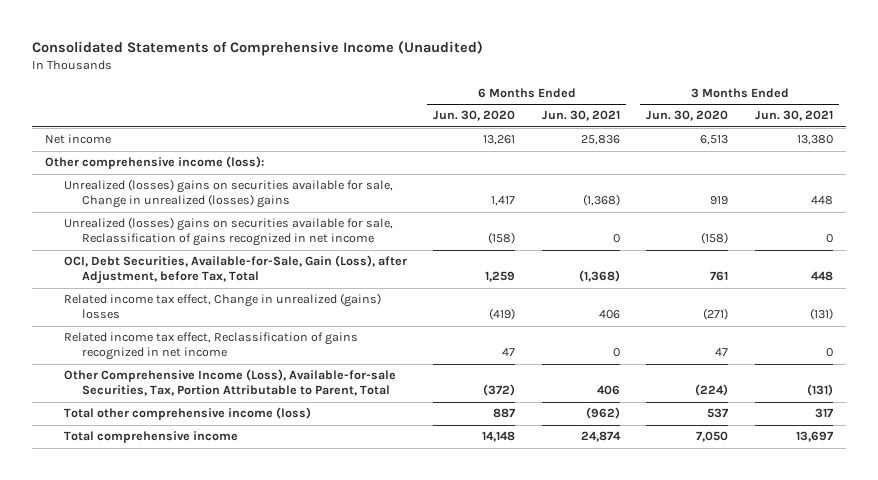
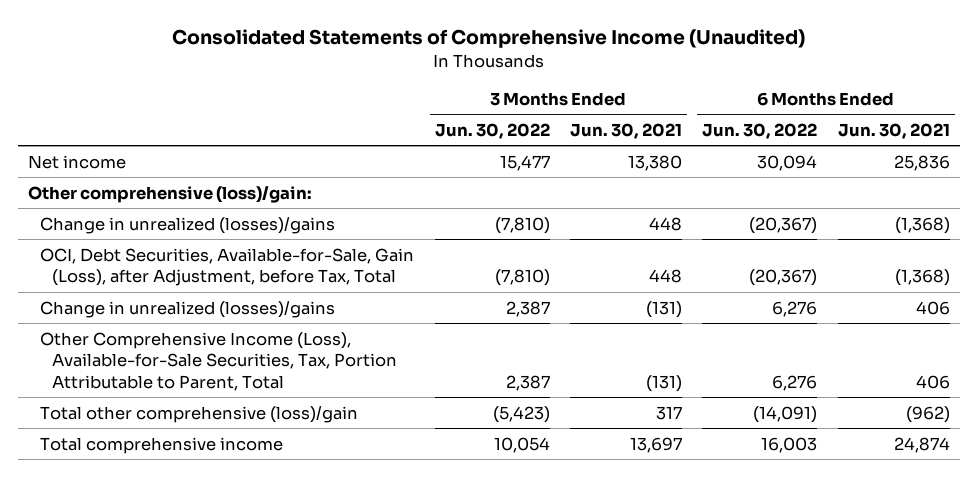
- | 6 Months Ended Jun. 30, 2020 | 6 Months Ended Jun. 30, 2021 | 3 Months Ended Jun. 30, 2020 | 3 Months Ended Jun. 30, 2021
+ | 3 Months Ended Jun. 30, 2022 | 3 Months Ended Jun. 30, 2021 | 6 Months Ended Jun. 30, 2022 | 6 Months Ended Jun. 30, 2021
- Other comprehensive income (loss):
- Unrealized (losses) gains on securities available for sale, Change in unrealized (losses) gains | 1,417 | (1,368) | 919 | 448
- Unrealized (losses) gains on securities available for sale, Reclassification of gains recognized in net income | (158) | 0 | (158) | 0
+ Other comprehensive (loss)/gain:
+ Change in unrealized (losses)/gains | (7,810) | 448 | (20,367) | (1,368)
- Related income tax effect, Change in unrealized (gains) losses | (419) | 406 | (271) | (131)
- Related income tax effect, Reclassification of gains recognized in net income | 47 | 0 | 47 | 0
- Other Comprehensive Income (Loss), Available-for-sale Securities, Tax, Portion Attributable to Parent, Total | (372) | 406 | (224) | (131)
- Total other comprehensive income (loss) | 887 | (962) | 537 | 317
+ Change in unrealized (losses)/gains | 2,387 | (131) | 6,276 | 406
+ Other Comprehensive Income (Loss), Available-for-Sale Securities, Tax, Portion Attributable to Parent, Total | 2,387 | (131) | 6,276 | 406
+ Total other comprehensive (loss)/gain | (5,423) | 317 | (14,091) | (962)

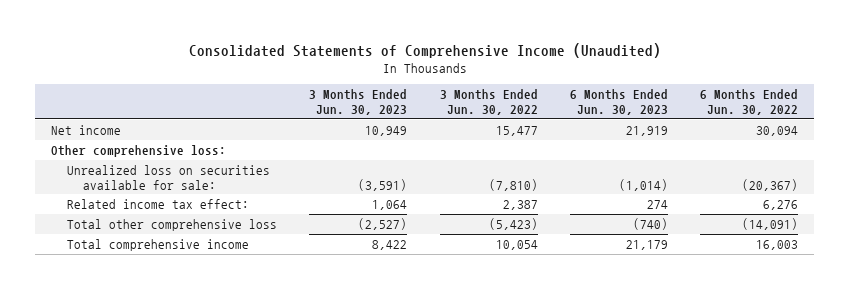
- | 3 Months Ended Jun. 30, 2022 | 3 Months Ended Jun. 30, 2021 | 6 Months Ended Jun. 30, 2022 | 6 Months Ended Jun. 30, 2021
+ | 3 Months Ended Jun. 30, 2023 | 3 Months Ended Jun. 30, 2022 | 6 Months Ended Jun. 30, 2023 | 6 Months Ended Jun. 30, 2022
- Other comprehensive (loss)/gain:
- Change in unrealized (losses)/gains | (7,810) | 448 | (20,367) | (1,368)
- OCI, Debt Securities, Available-for-Sale, Gain (Loss), after Adjustment, before Tax, Total | (7,810) | 448 | (20,367) | (1,368)
- Change in unrealized (losses)/gains | 2,387 | (131) | 6,276 | 406
- Other Comprehensive Income (Loss), Available-for-Sale Securities, Tax, Portion Attributable to Parent, Total | 2,387 | (131) | 6,276 | 406
- Total other comprehensive (loss)/gain | (5,423) | 317 | (14,091) | (962)
+ Other comprehensive loss:
+ Unrealized loss on securities available for sale: | (3,591) | (7,810) | (1,014) | (20,367)
+ Related income tax effect: | 1,064 | 2,387 | 274 | 6,276
+ Total other comprehensive loss | (2,527) | (5,423) | (740) | (14,091)

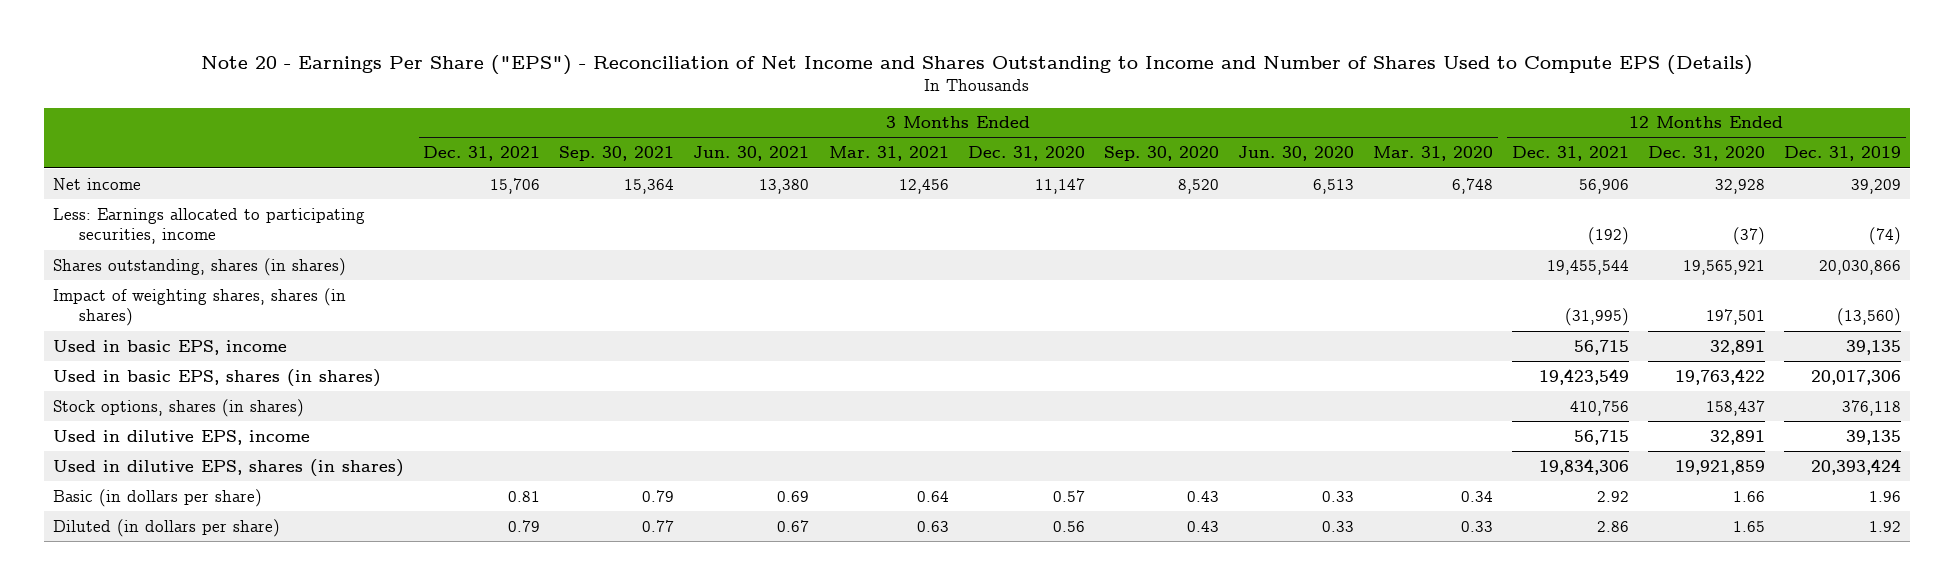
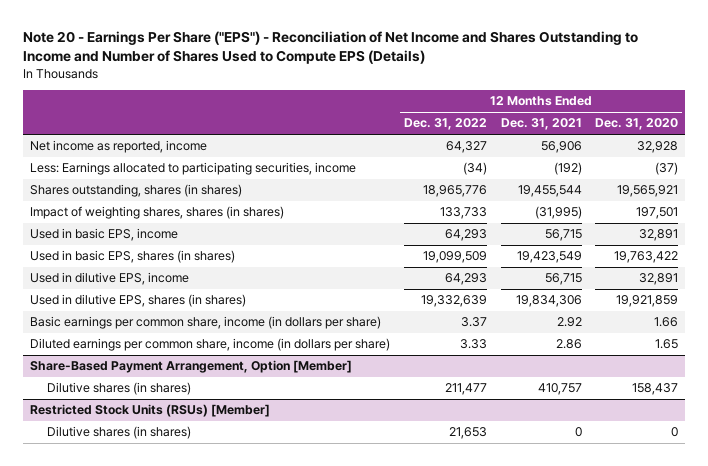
- | 3 Months Ended Dec. 31, 2021 | 3 Months Ended Sep. 30, 2021 | 3 Months Ended Jun. 30, 2021 | 3 Months Ended Mar. 31, 2021 | 3 Months Ended Dec. 31, 2020 | 3 Months Ended Sep. 30, 2020 | 3 Months Ended Jun. 30, 2020 | 3 Months Ended Mar. 31, 2020 | 12 Months Ended Dec. 31, 2021 | 12 Months Ended Dec. 31, 2020 | 12 Months Ended Dec. 31, 2019
+ | 12 Months Ended Dec. 31, 2022 | 12 Months Ended Dec. 31, 2021 | 12 Months Ended Dec. 31, 2020
- Net income | 15,706 | 15,364 | 13,380 | 12,456 | 11,147 | 8,520 | 6,513 | 6,748 | 56,906 | 32,928 | 39,209
+ Net income as reported, income | 64,327 | 56,906 | 32,928
- Stock options, shares (in shares) | | | | | | | | | 410,756 | 158,437 | 376,118
- Basic (in dollars per share) | 0.81 | 0.79 | 0.69 | 0.64 | 0.57 | 0.43 | 0.33 | 0.34 | 2.92 | 1.66 | 1.96
- Diluted (in dollars per share) | 0.79 | 0.77 | 0.67 | 0.63 | 0.56 | 0.43 | 0.33 | 0.33 | 2.86 | 1.65 | 1.92
+ Basic earnings per common share, income (in dollars per share) | 3.37 | 2.92 | 1.66
+ Diluted earnings per common share, income (in dollars per share) | 3.33 | 2.86 | 1.65
+ Share-Based Payment Arrangement, Option [Member]
+ Dilutive shares (in shares) | 211,477 | 410,757 | 158,437
+ Restricted Stock Units (RSUs) [Member]
+ Dilutive shares (in shares) | 21,653 | 0 | 0

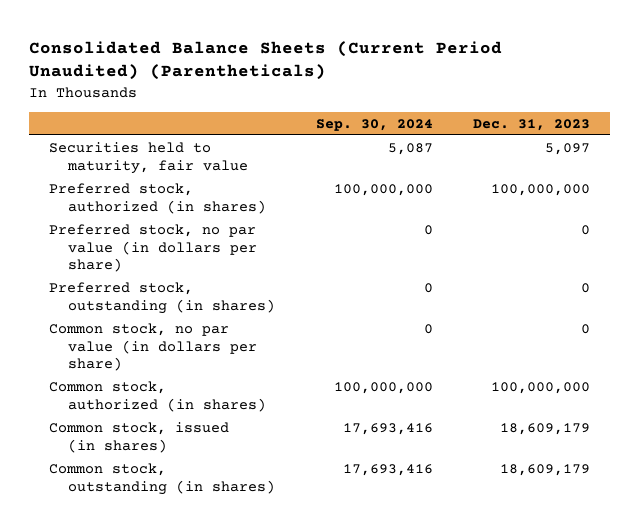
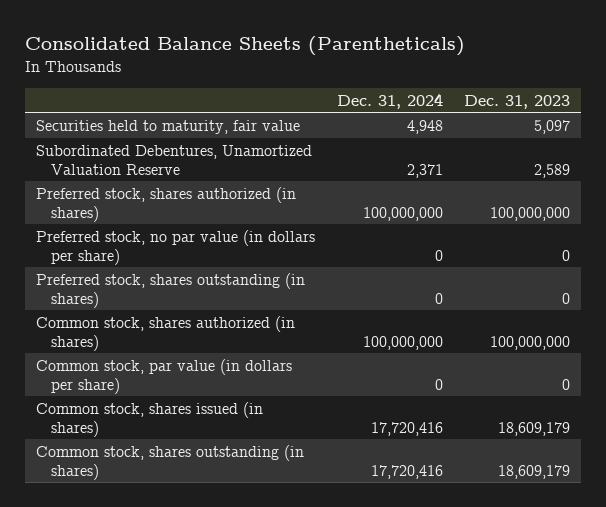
- Consolidated Balance Sheets (Current Period Unaudited) (Parentheticals)
+ Consolidated Balance Sheets (Parentheticals)
- | Sep. 30, 2024 | Dec. 31, 2023
+ | Dec. 31, 2024 | Dec. 31, 2023
- Preferred stock, authorized (in shares) | 100,000,000 | 100,000,000
+ Subordinated Debentures, Unamortized Valuation Reserve | 2,371 | 2,589
+ Preferred stock, shares authorized (in shares) | 100,000,000 | 100,000,000
- Preferred stock, outstanding (in shares) | 0 | 0
- Common stock, no par value (in dollars per share) | 0 | 0
- Common stock, authorized (in shares) | 100,000,000 | 100,000,000
- Common stock, issued (in shares) | 17,693,416 | 18,609,179
- Common stock, outstanding (in shares) | 17,693,416 | 18,609,179
+ Preferred stock, shares outstanding (in shares) | 0 | 0
+ Common stock, shares authorized (in shares) | 100,000,000 | 100,000,000
+ Common stock, par value (in dollars per share) | 0 | 0
+ Common stock, shares issued (in shares) | 17,720,416 | 18,609,179
+ Common stock, shares outstanding (in shares) | 17,720,416 | 18,609,179

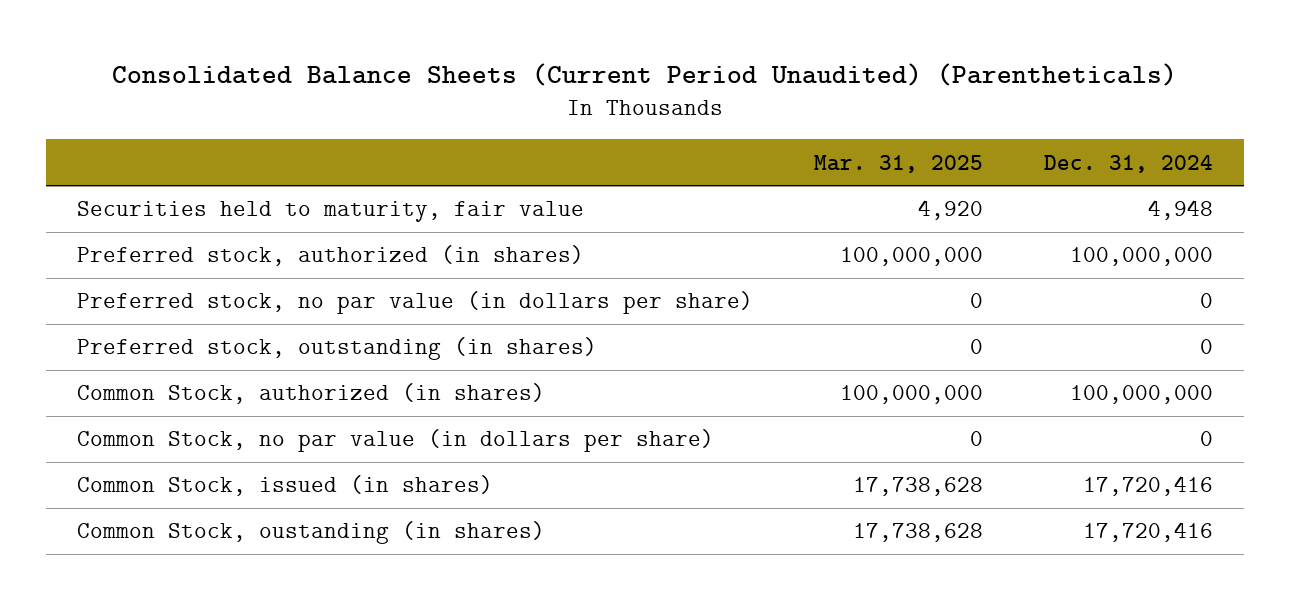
- Consolidated Balance Sheets (Parentheticals)
+ Consolidated Balance Sheets (Current Period Unaudited) (Parentheticals)
- | Dec. 31, 2024 | Dec. 31, 2023
+ | Mar. 31, 2025 | Dec. 31, 2024
- Subordinated Debentures, Unamortized Valuation Reserve | 2,371 | 2,589
- Preferred stock, shares authorized (in shares) | 100,000,000 | 100,000,000
+ Preferred stock, authorized (in shares) | 100,000,000 | 100,000,000
- Preferred stock, shares outstanding (in shares) | 0 | 0
- Common stock, shares authorized (in shares) | 100,000,000 | 100,000,000
- Common stock, par value (in dollars per share) | 0 | 0
- Common stock, shares issued (in shares) | 17,720,416 | 18,609,179
- Common stock, shares outstanding (in shares) | 17,720,416 | 18,609,179
+ Preferred stock, outstanding (in shares) | 0 | 0
+ Common Stock, authorized (in shares) | 100,000,000 | 100,000,000
+ Common Stock, no par value (in dollars per share) | 0 | 0
+ Common Stock, issued (in shares) | 17,738,628 | 17,720,416
+ Common Stock, oustanding (in shares) | 17,738,628 | 17,720,416

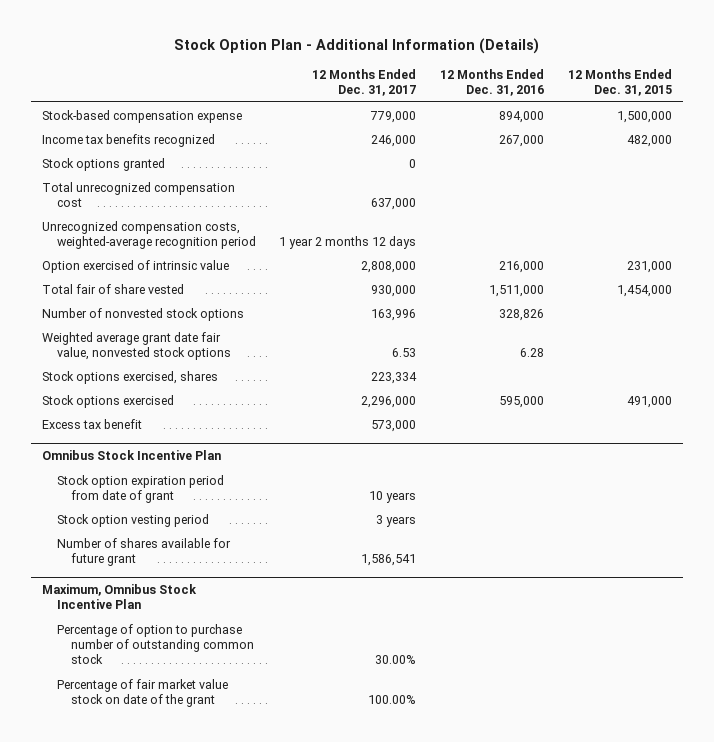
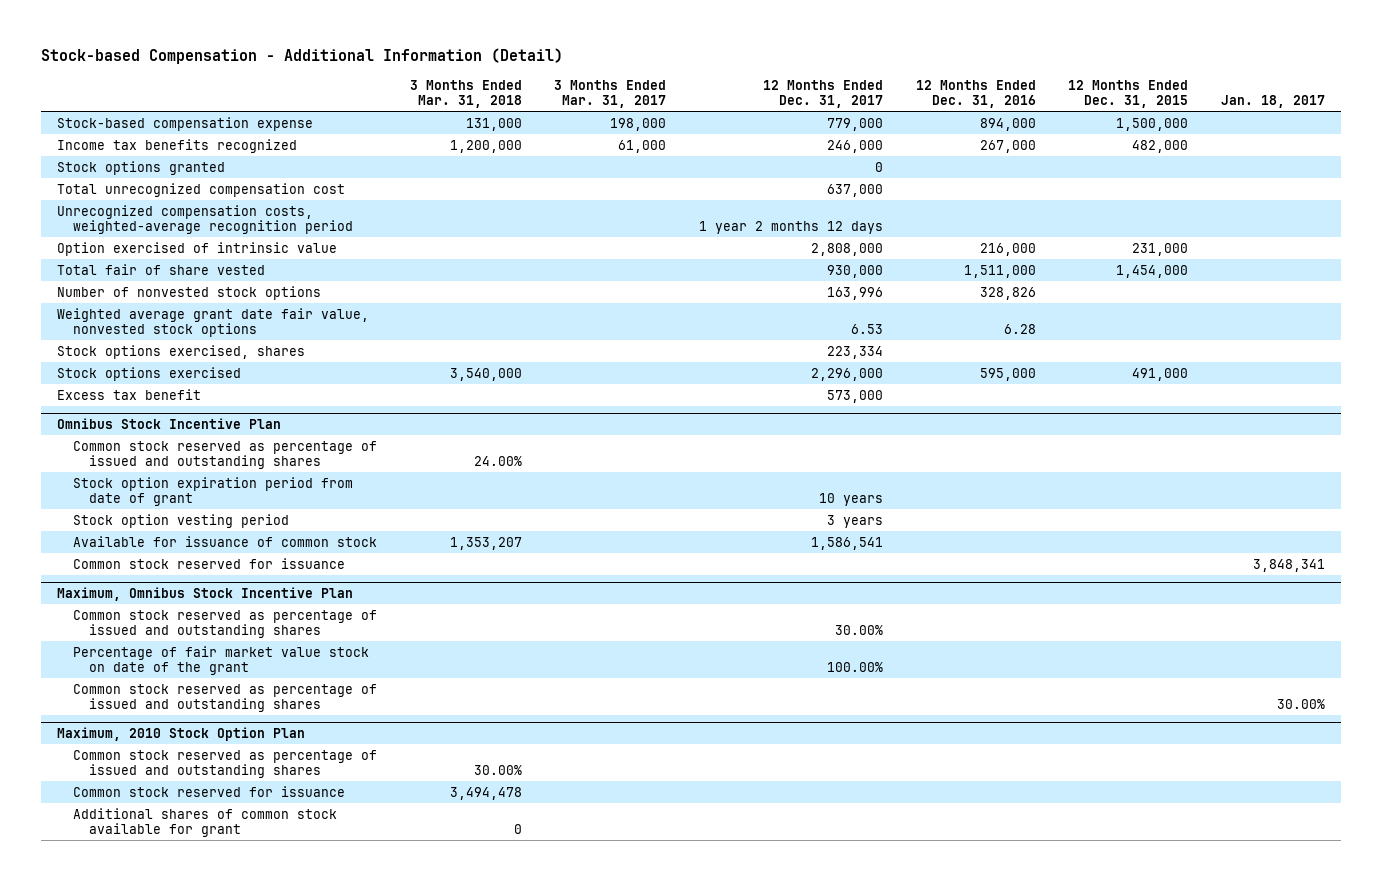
- Stock Option Plan - Additional Information (Details)
+ Stock-based Compensation - Additional Information (Detail)
- | 12 Months Ended Dec. 31, 2017 | 12 Months Ended Dec. 31, 2016 | 12 Months Ended Dec. 31, 2015
+ | 3 Months Ended Mar. 31, 2018 | 3 Months Ended Mar. 31, 2017 | 12 Months Ended Dec. 31, 2017 | 12 Months Ended Dec. 31, 2016 | 12 Months Ended Dec. 31, 2015 | Jan. 18, 2017
@ Omnibus Stock Incentive Plan
+ Common stock reserved as percentage of issued and outstanding shares | 24.00% | | | | |
- Number of shares available for future grant | 1,586,541 | |
+ Available for issuance of common stock | 1,353,207 | | 1,586,541 | | |
+ Common stock reserved for issuance | | | | | | 3,848,341
@ Maximum, Omnibus Stock Incentive Plan
- Percentage of option to purchase number of outstanding common stock | 30.00% | |
+ Common stock reserved as percentage of issued and outstanding shares | | | 30.00% | | |
+ Common stock reserved as percentage of issued and outstanding shares | | | | | | 30.00%
+ Maximum, 2010 Stock Option Plan
+ Common stock reserved as percentage of issued and outstanding shares | 30.00% | | | | |
+ Common stock reserved for issuance | 3,494,478 | | | | |
+ Additional shares of common stock available for grant | 0 | | | | |

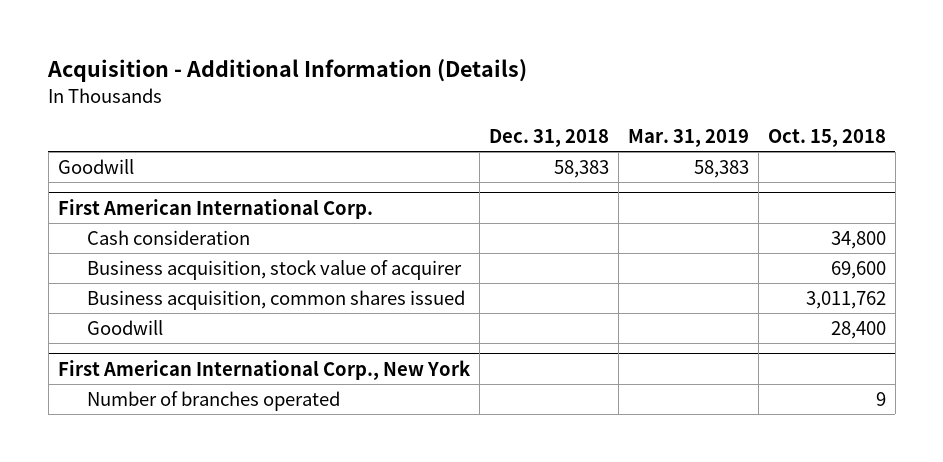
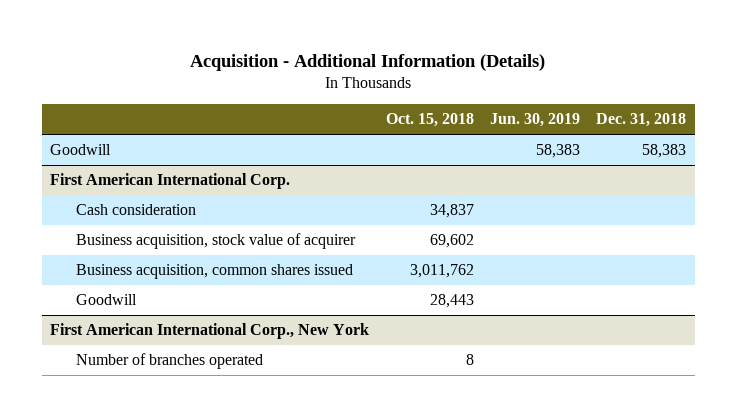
- | Dec. 31, 2018 | Mar. 31, 2019 | Oct. 15, 2018
+ | Oct. 15, 2018 | Jun. 30, 2019 | Dec. 31, 2018
@ First American International Corp.
- Cash consideration | | | 34,800
- Business acquisition, stock value of acquirer | | | 69,600
+ Cash consideration | 34,837 | |
+ Business acquisition, stock value of acquirer | 69,602 | |
- Goodwill | | | 28,400
+ Goodwill | 28,443 | |
@ First American International Corp., New York
- Number of branches operated | | | 9
+ Number of branches operated | 8 | |

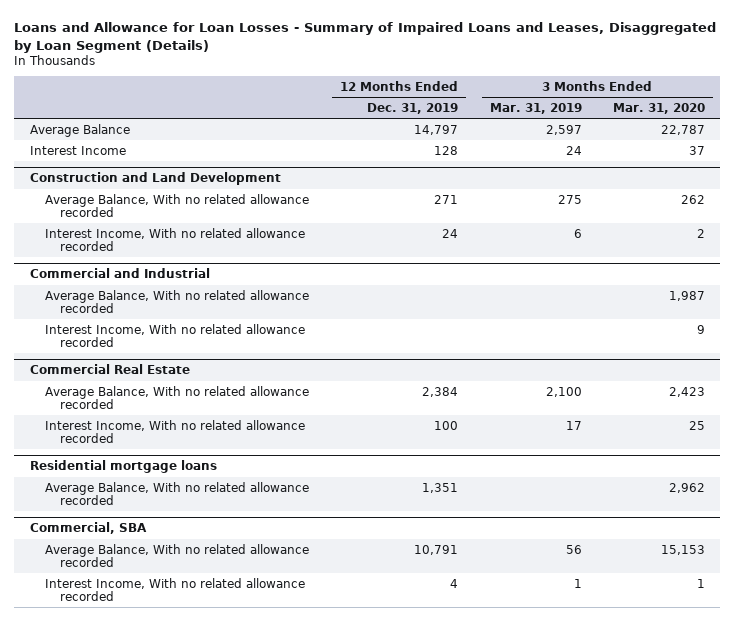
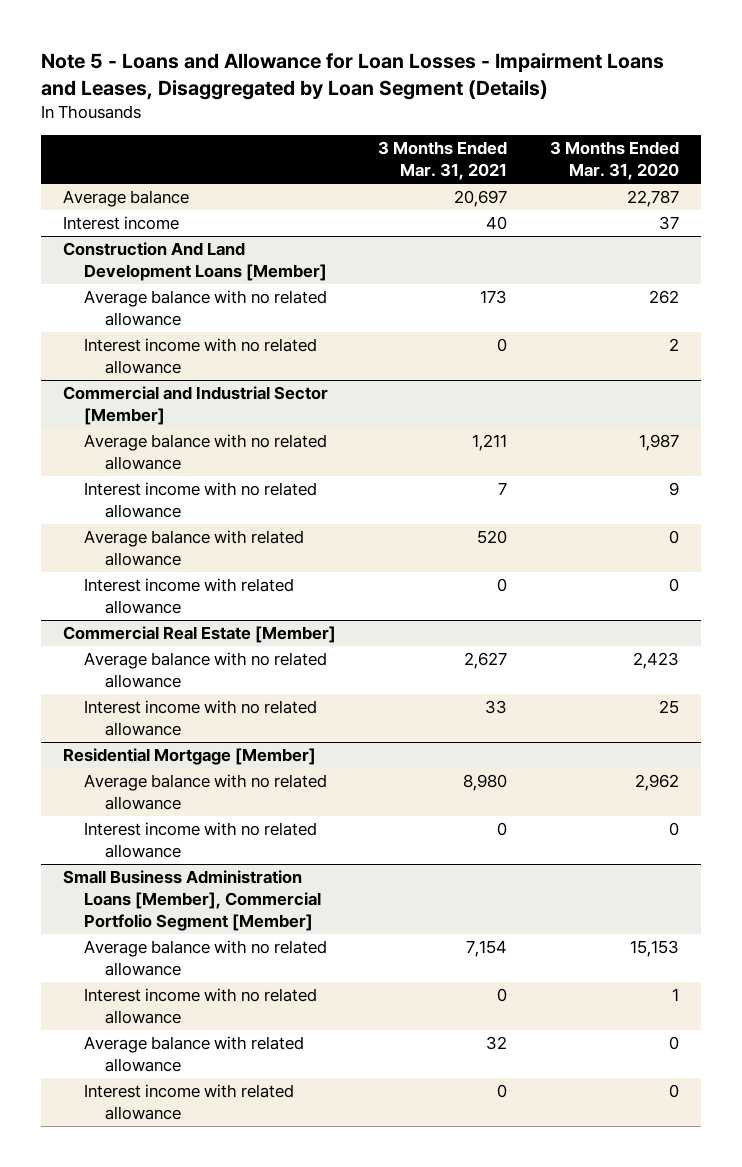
- Loans and Allowance for Loan Losses - Summary of Impaired Loans and Leases, Disaggregated by Loan Segment (Details)
+ Note 5 - Loans and Allowance for Loan Losses - Impairment Loans and Leases, Disaggregated by Loan Segment (Details)
- | 12 Months Ended Dec. 31, 2019 | 3 Months Ended Mar. 31, 2019 | 3 Months Ended Mar. 31, 2020
+ | 3 Months Ended Mar. 31, 2021 | 3 Months Ended Mar. 31, 2020
- Average Balance | 14,797 | 2,597 | 22,787
- Interest Income | 128 | 24 | 37
- Construction and Land Development
- Average Balance, With no related allowance recorded | 271 | 275 | 262
- Interest Income, With no related allowance recorded | 24 | 6 | 2
- Commercial and Industrial
- Average Balance, With no related allowance recorded | | | 1,987
- Interest Income, With no related allowance recorded | | | 9
- Commercial Real Estate
- Average Balance, With no related allowance recorded | 2,384 | 2,100 | 2,423
- Interest Income, With no related allowance recorded | 100 | 17 | 25
- Residential mortgage loans
- Average Balance, With no related allowance recorded | 1,351 | | 2,962
- Commercial, SBA
- Average Balance, With no related allowance recorded | 10,791 | 56 | 15,153
- Interest Income, With no related allowance recorded | 4 | 1 | 1
+ Average balance | 20,697 | 22,787
+ Interest income | 40 | 37
+ Construction And Land Development Loans [Member]
+ Average balance with no related allowance | 173 | 262
+ Interest income with no related allowance | 0 | 2
+ Commercial and Industrial Sector [Member]
+ Average balance with no related allowance | 1,211 | 1,987
+ Interest income with no related allowance | 7 | 9
+ Average balance with related allowance | 520 | 0
+ Interest income with related allowance | 0 | 0
+ Commercial Real Estate [Member]
+ Average balance with no related allowance | 2,627 | 2,423
+ Interest income with no related allowance | 33 | 25
+ Residential Mortgage [Member]
+ Average balance with no related allowance | 8,980 | 2,962
+ Interest income with no related allowance | 0 | 0
+ Small Business Administration Loans [Member], Commercial Portfolio Segment [Member]
+ Average balance with no related allowance | 7,154 | 15,153
+ Interest income with no related allowance | 0 | 1
+ Average balance with related allowance | 32 | 0
+ Interest income with related allowance | 0 | 0

